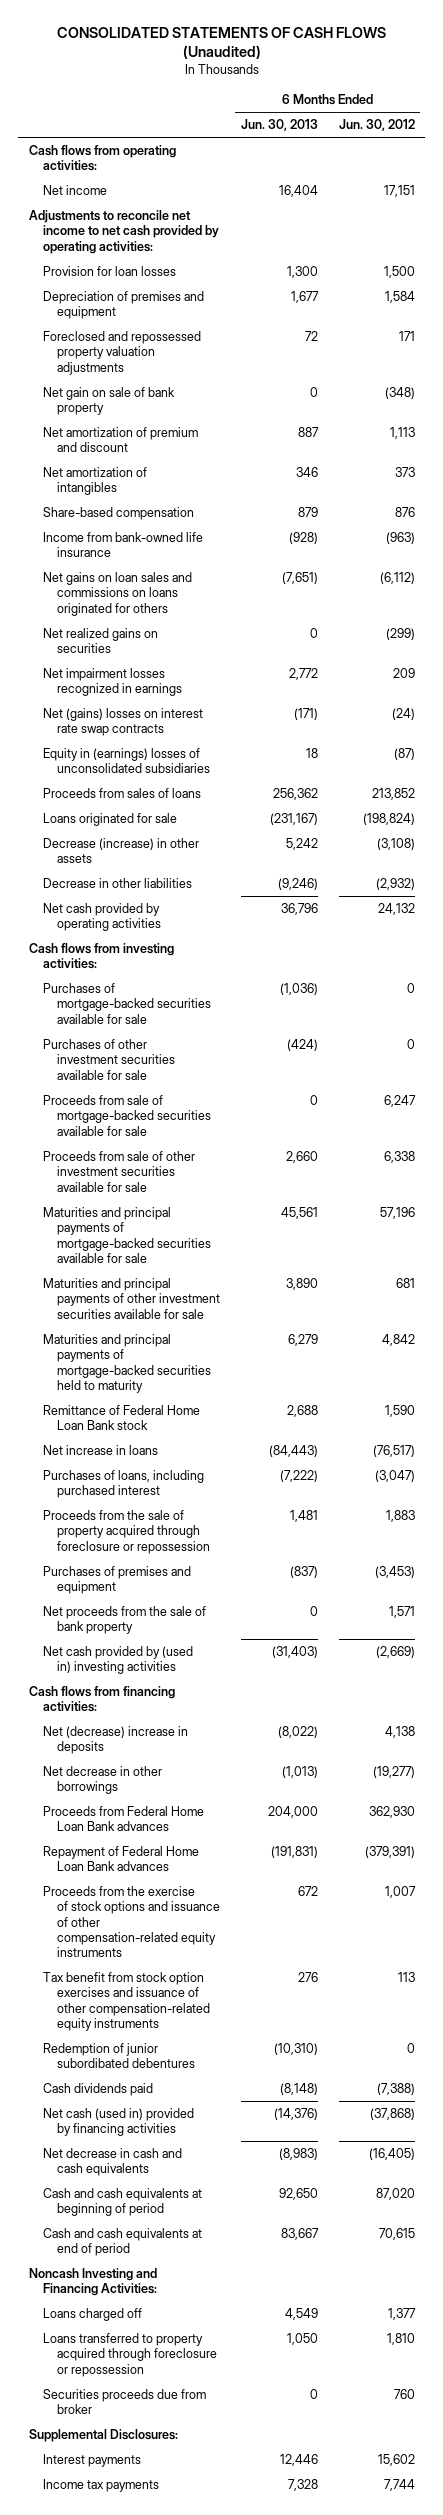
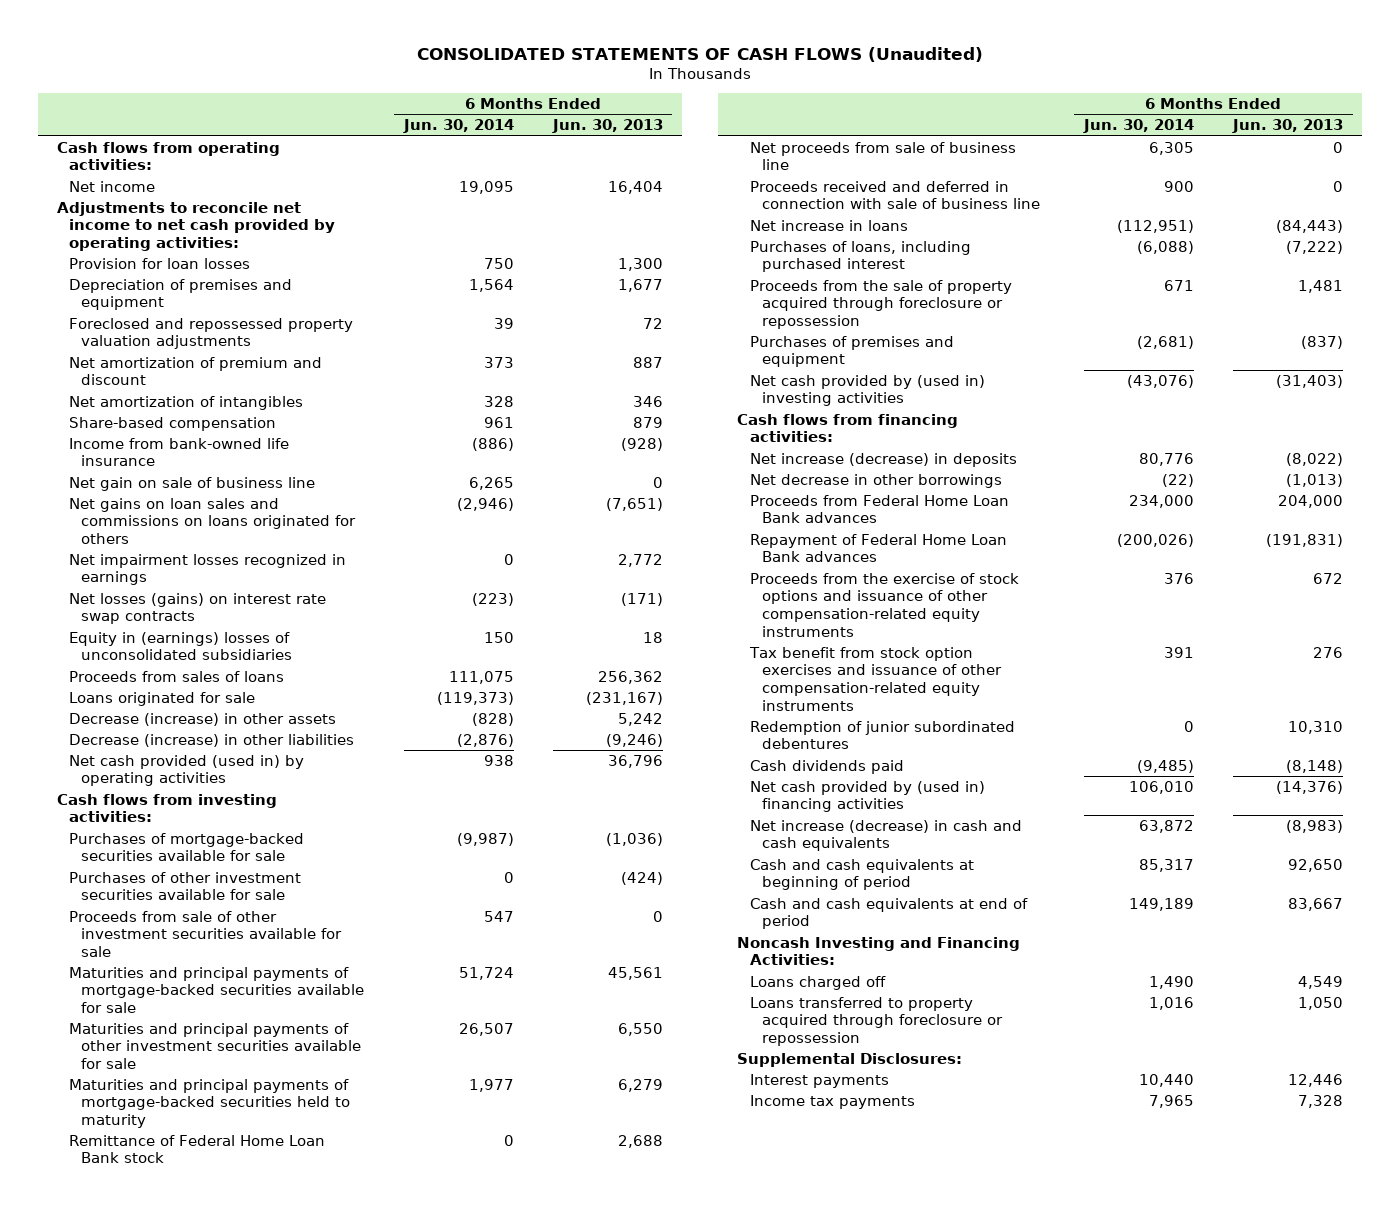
- | 6 Months Ended Jun. 30, 2013 | 6 Months Ended Jun. 30, 2012
+ | 6 Months Ended Jun. 30, 2014 | 6 Months Ended Jun. 30, 2013
- Net gain on sale of bank property | 0 | (348)
+ Net gain on sale of business line | 6,265 | 0
- Net realized gains on securities | 0 | (299)
- Net (gains) losses on interest rate swap contracts | (171) | (24)
+ Net losses (gains) on interest rate swap contracts | (223) | (171)
- Decrease in other liabilities | (9,246) | (2,932)
- Net cash provided by operating activities | 36,796 | 24,132
+ Decrease (increase) in other liabilities | (2,876) | (9,246)
+ Net cash provided (used in) by operating activities | 938 | 36,796
- Proceeds from sale of mortgage-backed securities available for sale | 0 | 6,247
- Proceeds from sale of other investment securities available for sale | 2,660 | 6,338
+ Proceeds from sale of other investment securities available for sale | 547 | 0
- Maturities and principal payments of other investment securities available for sale | 3,890 | 681
+ Maturities and principal payments of other investment securities available for sale | 26,507 | 6,550
+ Net proceeds from sale of business line | 6,305 | 0
+ Proceeds received and deferred in connection with sale of business line | 900 | 0
- Net proceeds from the sale of bank property | 0 | 1,571
- Net (decrease) increase in deposits | (8,022) | 4,138
+ Net increase (decrease) in deposits | 80,776 | (8,022)
- Redemption of junior subordibated debentures | (10,310) | 0
+ Redemption of junior subordinated debentures | 0 | 10,310
- Net cash (used in) provided by financing activities | (14,376) | (37,868)
- Net decrease in cash and cash equivalents | (8,983) | (16,405)
+ Net cash provided by (used in) financing activities | 106,010 | (14,376)
+ Net increase (decrease) in cash and cash equivalents | 63,872 | (8,983)
- Securities proceeds due from broker | 0 | 760

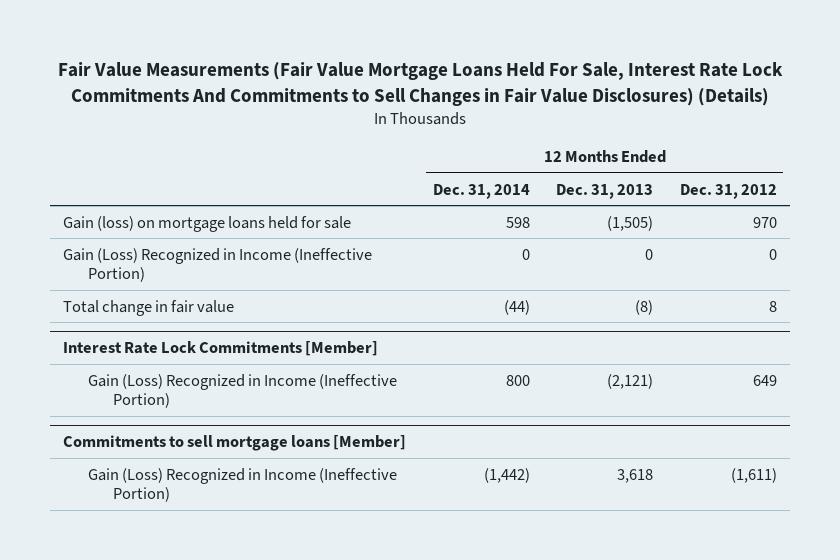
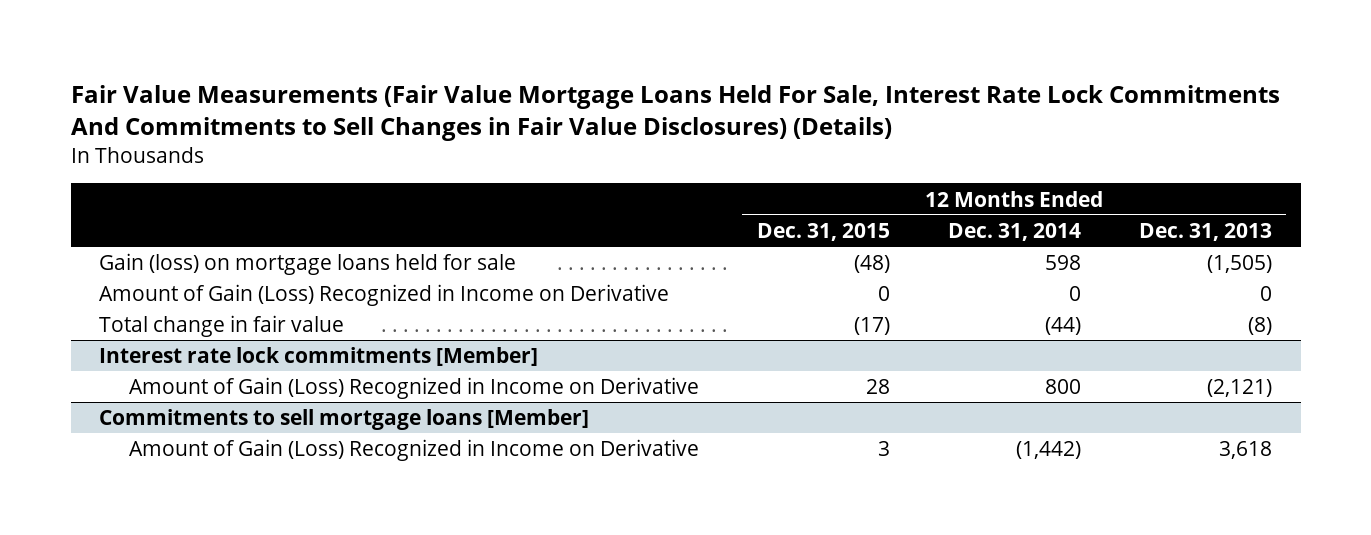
- | 12 Months Ended Dec. 31, 2014 | 12 Months Ended Dec. 31, 2013 | 12 Months Ended Dec. 31, 2012
+ | 12 Months Ended Dec. 31, 2015 | 12 Months Ended Dec. 31, 2014 | 12 Months Ended Dec. 31, 2013
- Gain (Loss) Recognized in Income (Ineffective Portion) | 0 | 0 | 0
+ Amount of Gain (Loss) Recognized in Income on Derivative | 0 | 0 | 0
- Interest Rate Lock Commitments [Member]
- Gain (Loss) Recognized in Income (Ineffective Portion) | 800 | (2,121) | 649
+ Interest rate lock commitments [Member]
+ Amount of Gain (Loss) Recognized in Income on Derivative | 28 | 800 | (2,121)
@ Commitments to sell mortgage loans [Member]
- Gain (Loss) Recognized in Income (Ineffective Portion) | (1,442) | 3,618 | (1,611)
+ Amount of Gain (Loss) Recognized in Income on Derivative | 3 | (1,442) | 3,618

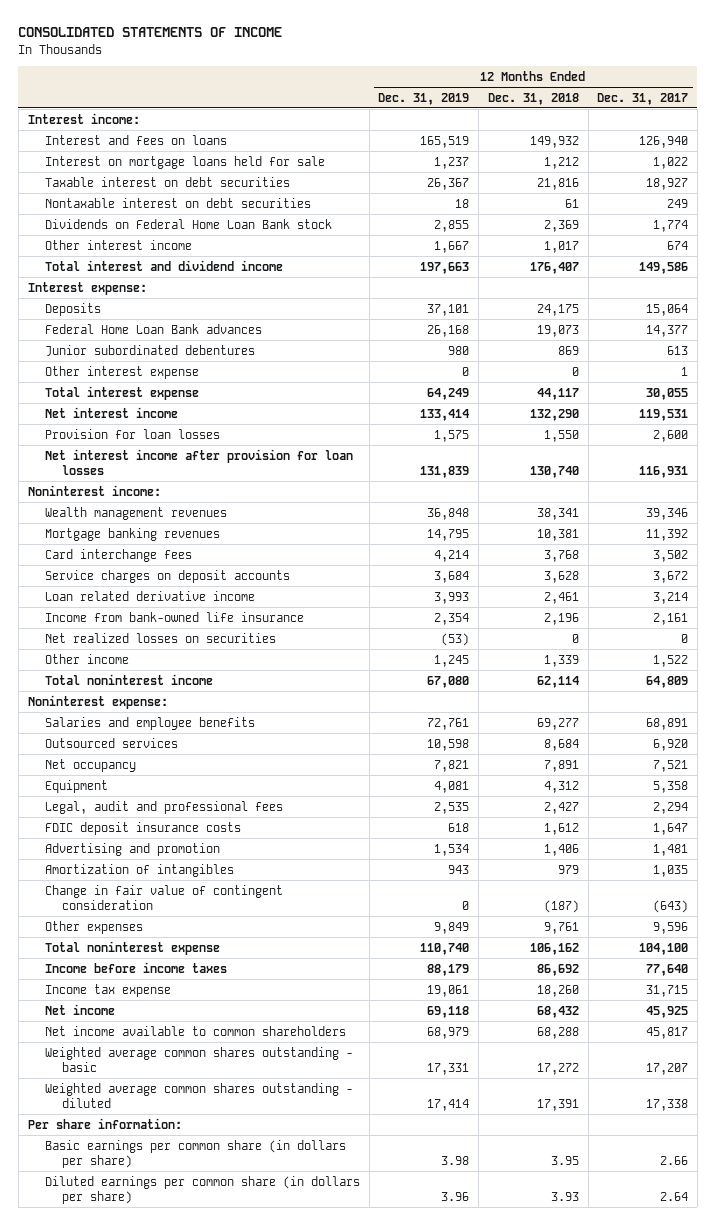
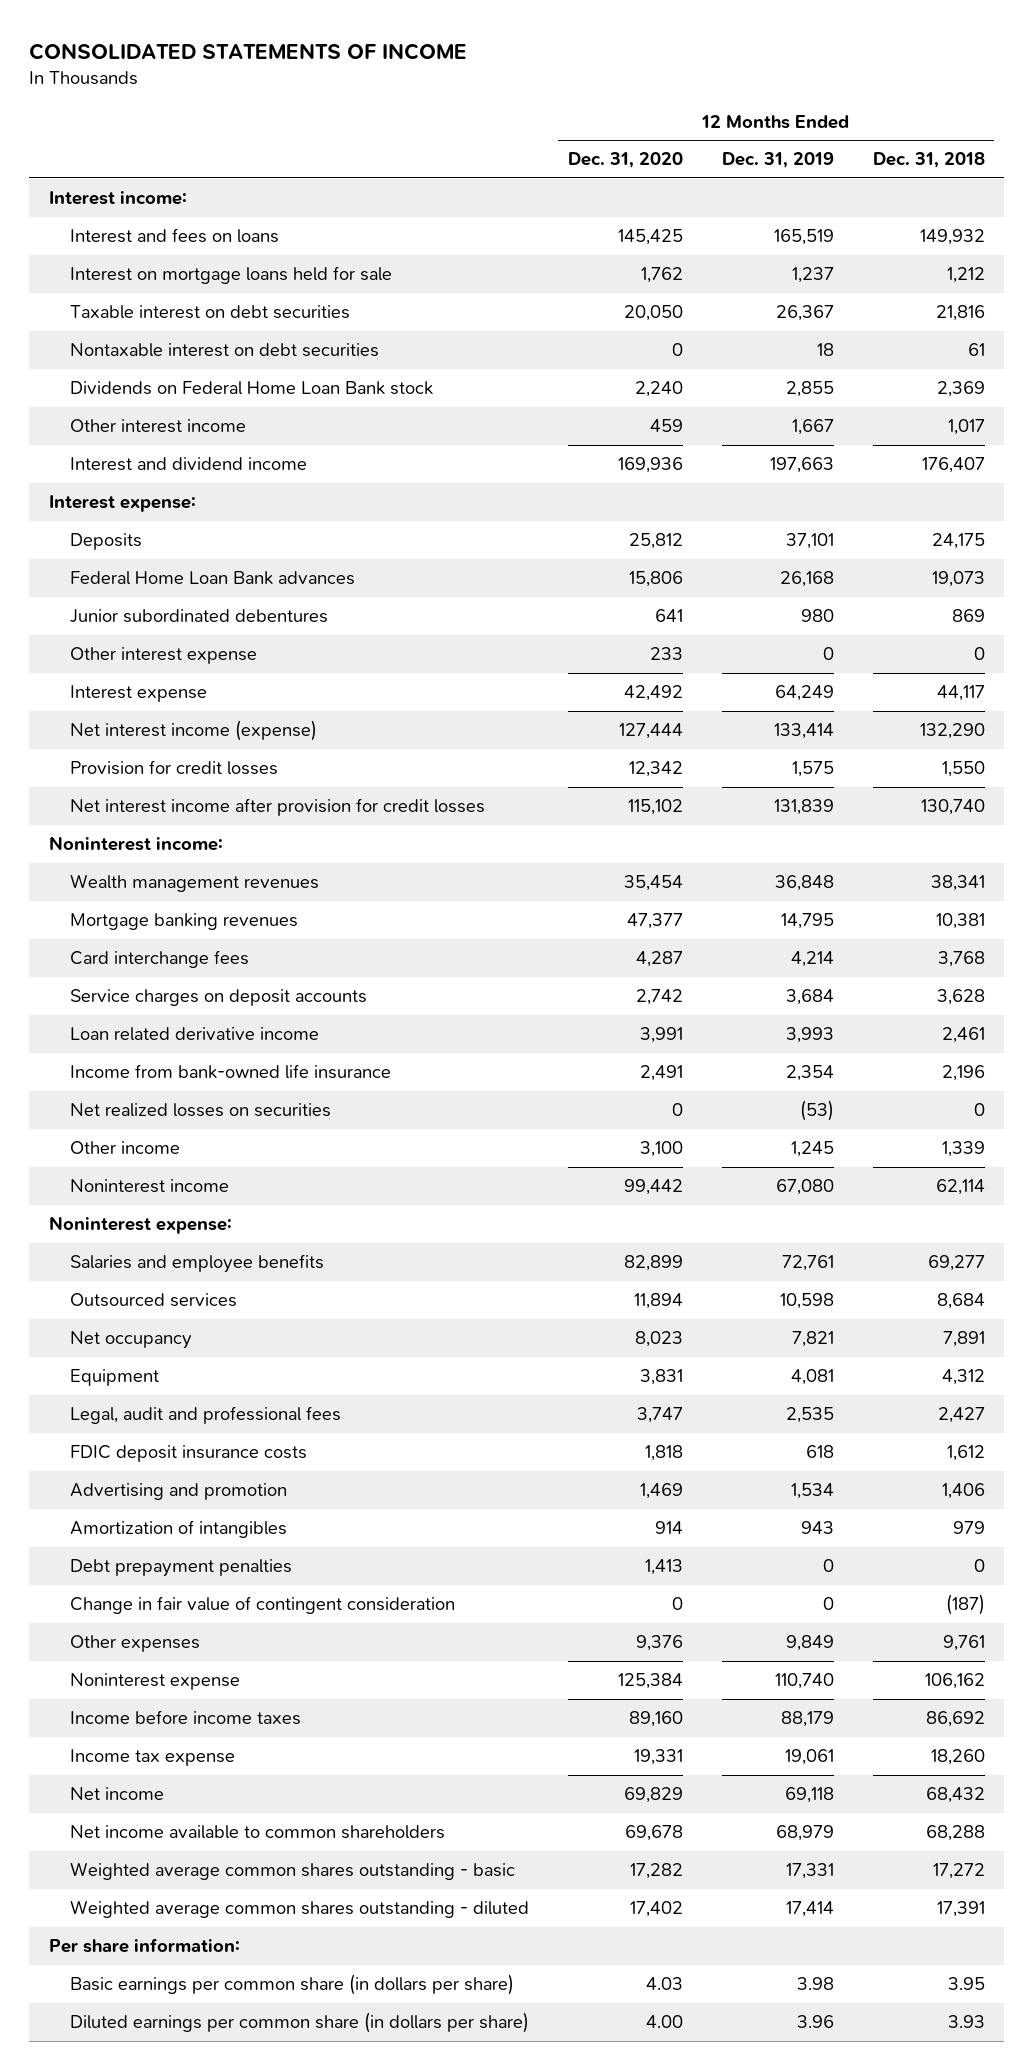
- | 12 Months Ended Dec. 31, 2019 | 12 Months Ended Dec. 31, 2018 | 12 Months Ended Dec. 31, 2017
+ | 12 Months Ended Dec. 31, 2020 | 12 Months Ended Dec. 31, 2019 | 12 Months Ended Dec. 31, 2018
- Total interest and dividend income | 197,663 | 176,407 | 149,586
+ Interest and dividend income | 169,936 | 197,663 | 176,407
- Total interest expense | 64,249 | 44,117 | 30,055
- Net interest income | 133,414 | 132,290 | 119,531
- Provision for loan losses | 1,575 | 1,550 | 2,600
- Net interest income after provision for loan losses | 131,839 | 130,740 | 116,931
+ Interest expense | 42,492 | 64,249 | 44,117
+ Net interest income (expense) | 127,444 | 133,414 | 132,290
+ Provision for credit losses | 12,342 | 1,575 | 1,550
+ Net interest income after provision for credit losses | 115,102 | 131,839 | 130,740
- Total noninterest income | 67,080 | 62,114 | 64,809
+ Noninterest income | 99,442 | 67,080 | 62,114
+ Debt prepayment penalties | 1,413 | 0 | 0
- Total noninterest expense | 110,740 | 106,162 | 104,100
+ Noninterest expense | 125,384 | 110,740 | 106,162

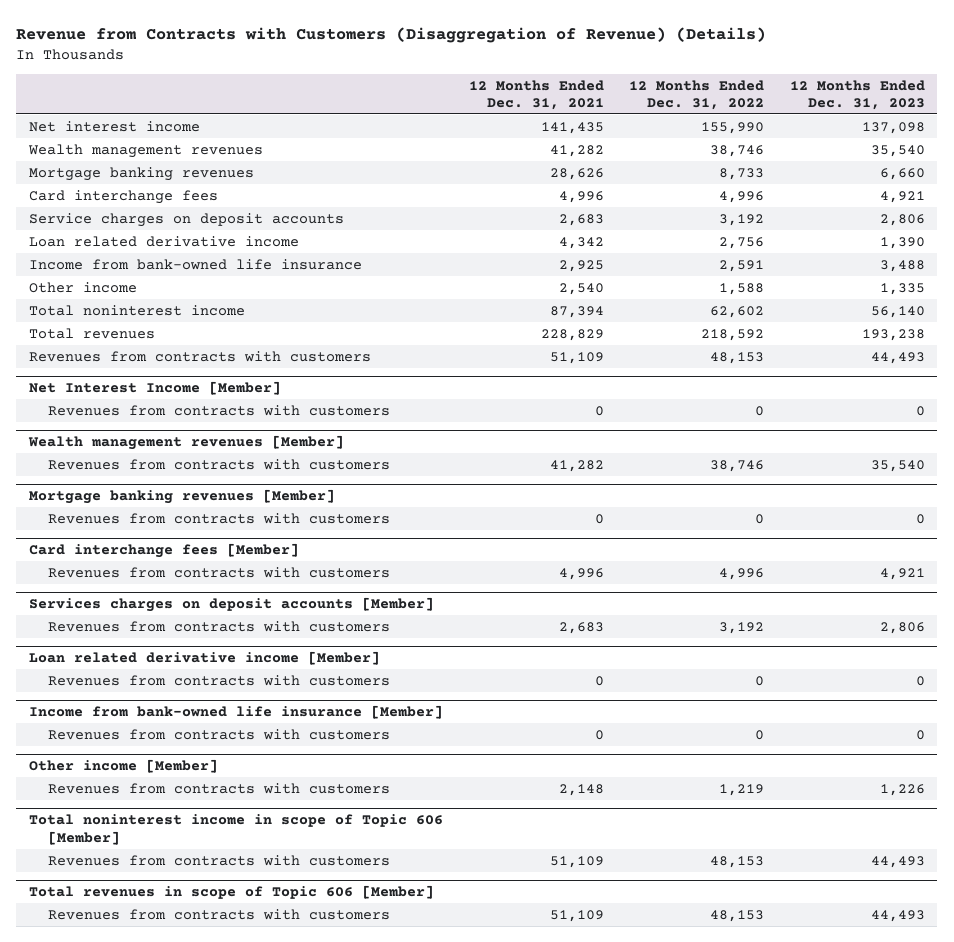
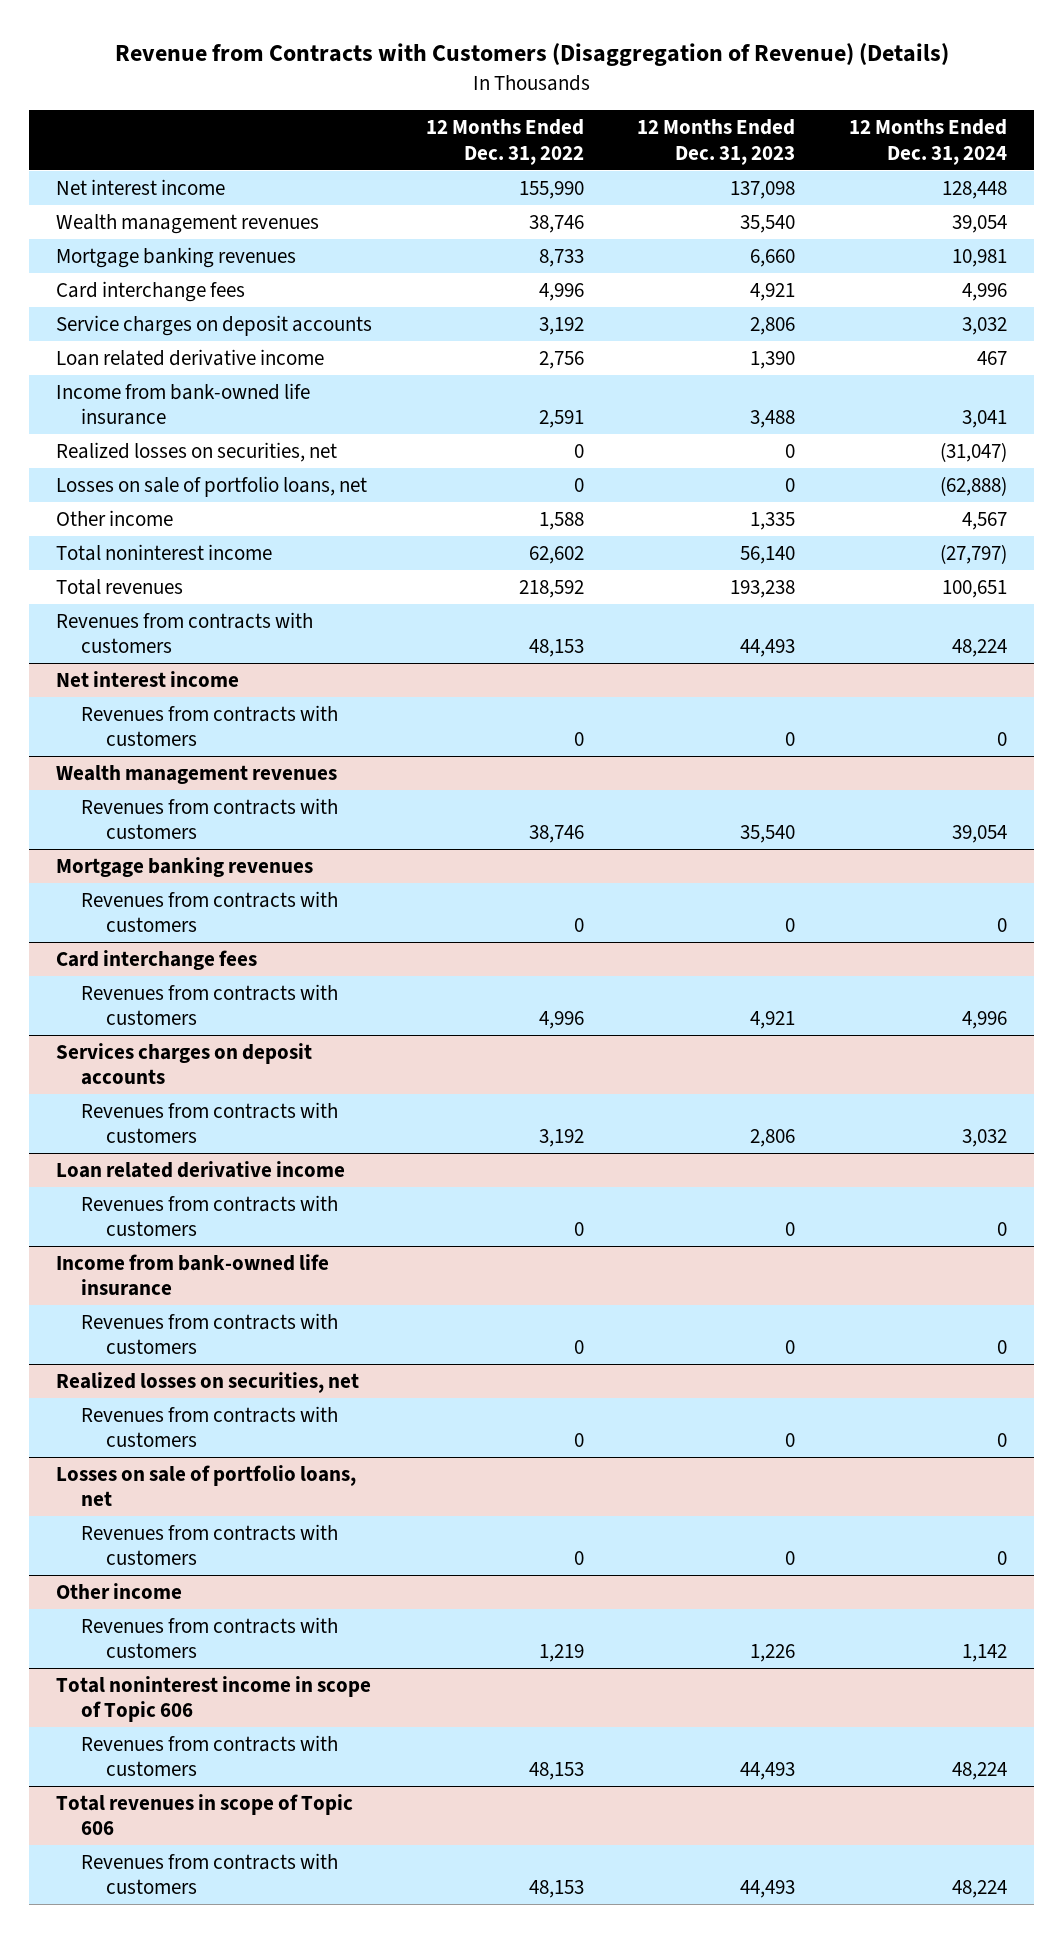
- | 12 Months Ended Dec. 31, 2021 | 12 Months Ended Dec. 31, 2022 | 12 Months Ended Dec. 31, 2023
+ | 12 Months Ended Dec. 31, 2022 | 12 Months Ended Dec. 31, 2023 | 12 Months Ended Dec. 31, 2024
+ Realized losses on securities, net | 0 | 0 | (31,047)
+ Losses on sale of portfolio loans, net | 0 | 0 | (62,888)
- Net Interest Income [Member]
+ Net interest income
- Wealth management revenues [Member]
+ Wealth management revenues
- Mortgage banking revenues [Member]
+ Mortgage banking revenues
- Card interchange fees [Member]
+ Card interchange fees
- Services charges on deposit accounts [Member]
+ Services charges on deposit accounts
- Loan related derivative income [Member]
+ Loan related derivative income
- Income from bank-owned life insurance [Member]
+ Income from bank-owned life insurance
- Other income [Member]
+ Realized losses on securities, net
+ Revenues from contracts with customers | 0 | 0 | 0
+ Losses on sale of portfolio loans, net
+ Revenues from contracts with customers | 0 | 0 | 0
+ Other income
- Total noninterest income in scope of Topic 606 [Member]
+ Total noninterest income in scope of Topic 606
- Total revenues in scope of Topic 606 [Member]
+ Total revenues in scope of Topic 606

